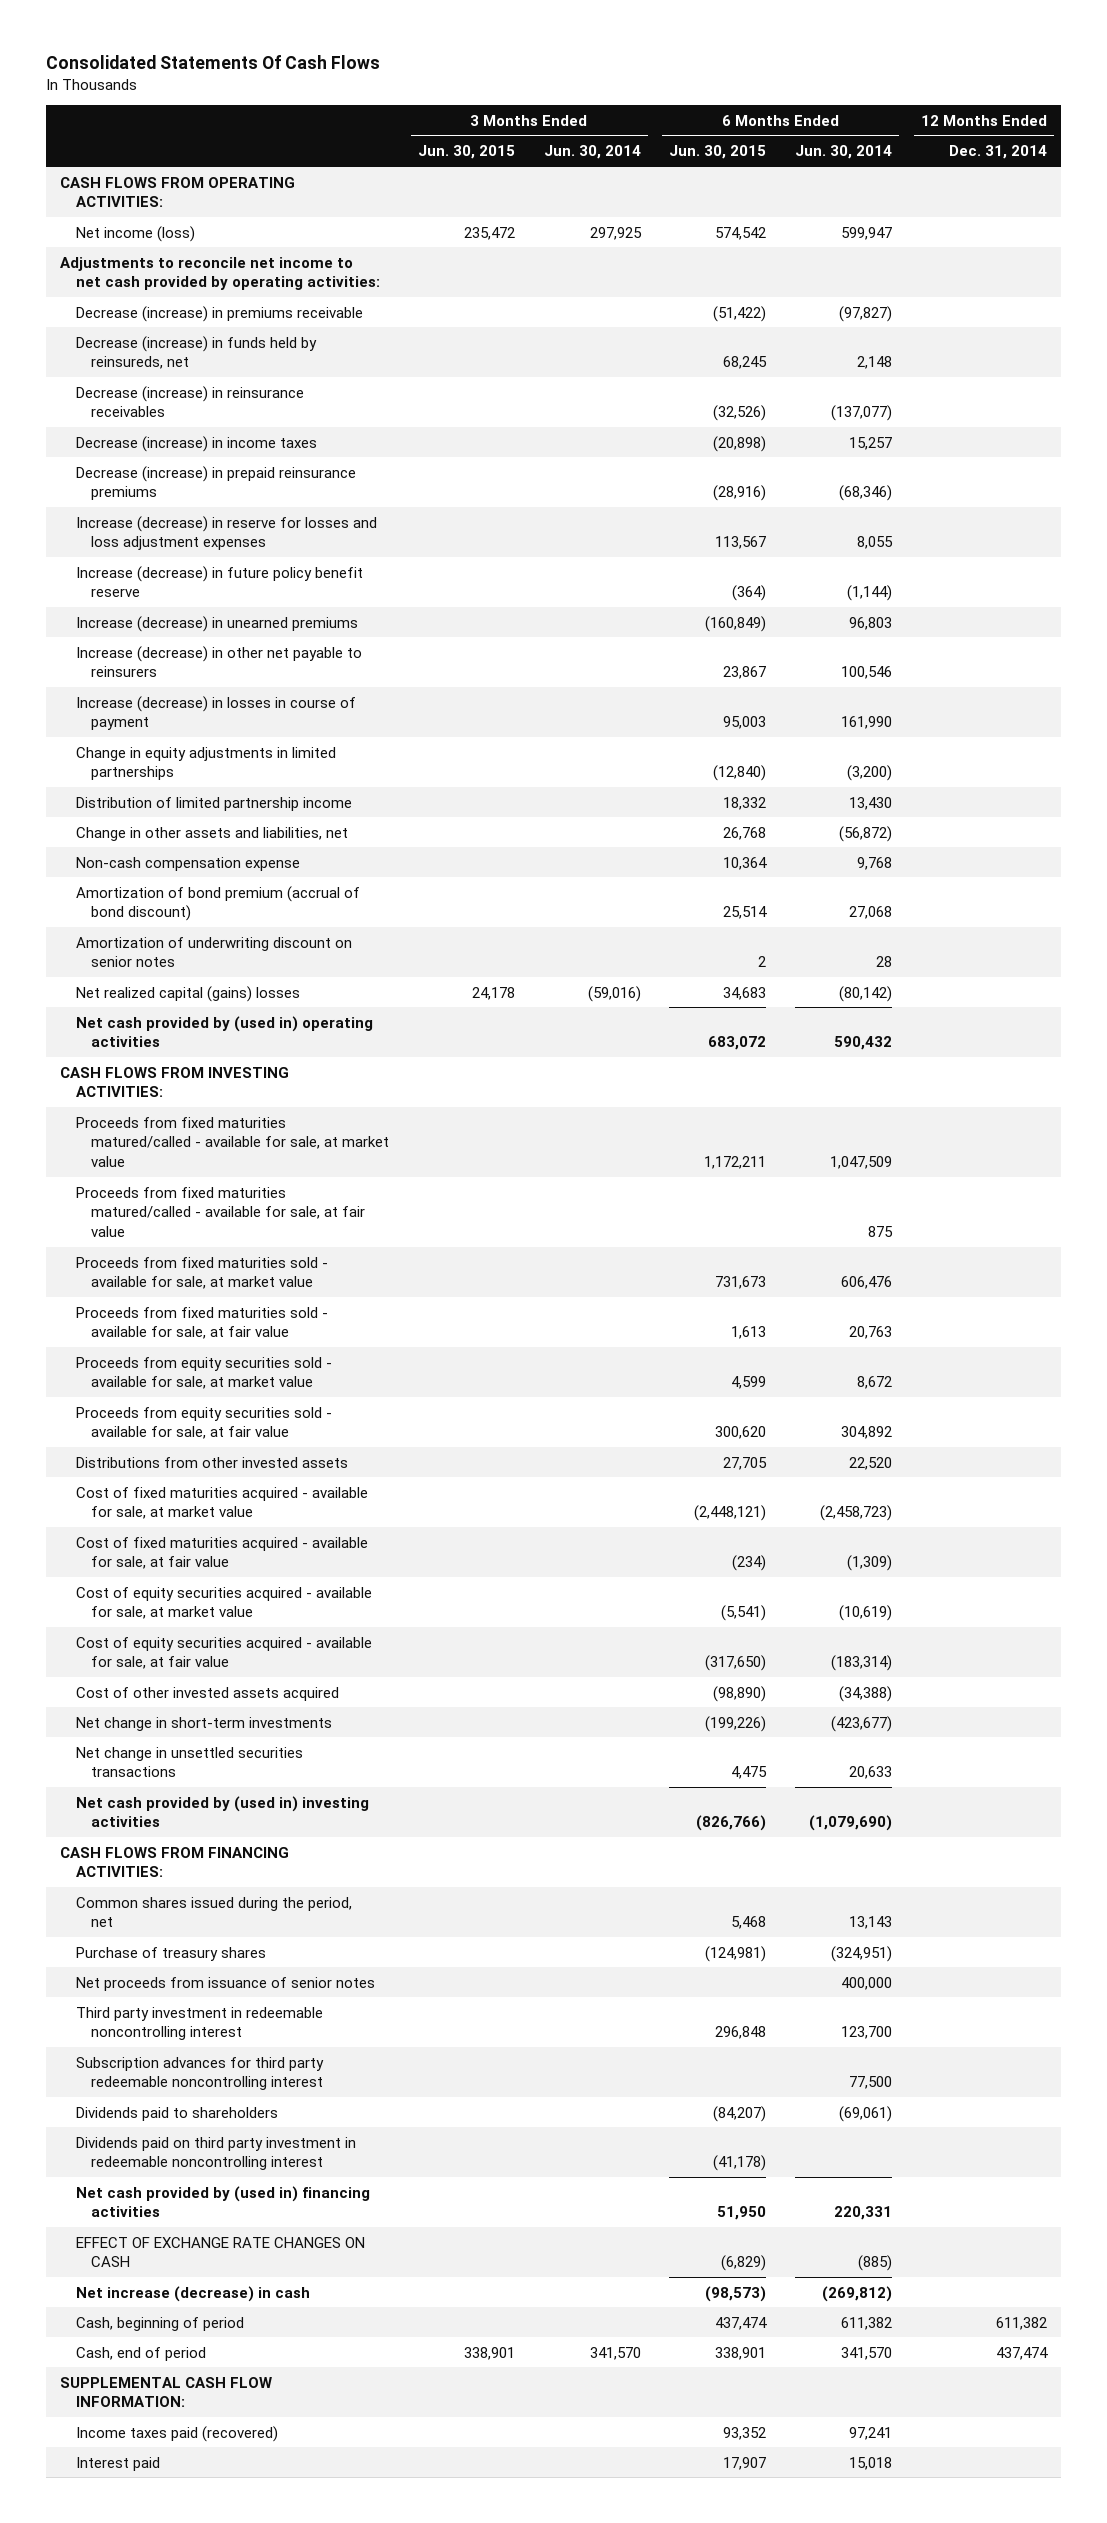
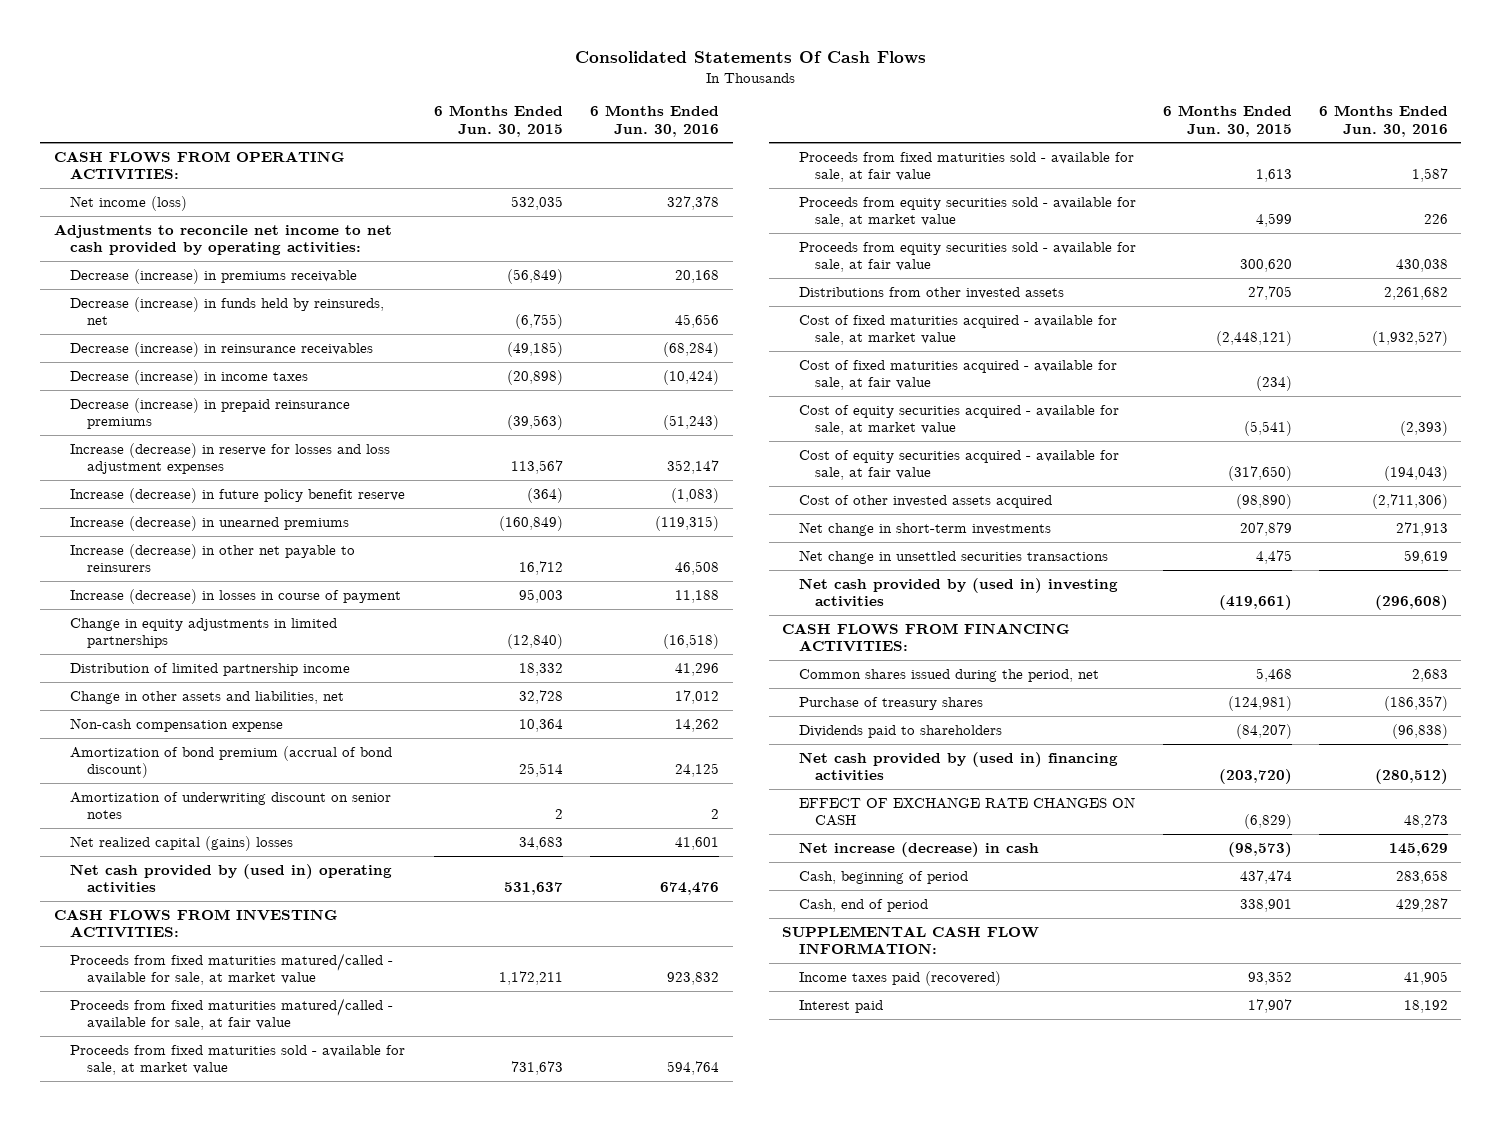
- | 3 Months Ended Jun. 30, 2015 | 3 Months Ended Jun. 30, 2014 | 6 Months Ended Jun. 30, 2015 | 6 Months Ended Jun. 30, 2014 | 12 Months Ended Dec. 31, 2014
+ | 6 Months Ended Jun. 30, 2015 | 6 Months Ended Jun. 30, 2016
- Net income (loss) | 235,472 | 297,925 | 574,542 | 599,947 |
+ Net income (loss) | 532,035 | 327,378
- Decrease (increase) in premiums receivable | | | (51,422) | (97,827) |
- Decrease (increase) in funds held by reinsureds, net | | | 68,245 | 2,148 |
- Decrease (increase) in reinsurance receivables | | | (32,526) | (137,077) |
+ Decrease (increase) in premiums receivable | (56,849) | 20,168
+ Decrease (increase) in funds held by reinsureds, net | (6,755) | 45,656
+ Decrease (increase) in reinsurance receivables | (49,185) | (68,284)
- Decrease (increase) in prepaid reinsurance premiums | | | (28,916) | (68,346) |
+ Decrease (increase) in prepaid reinsurance premiums | (39,563) | (51,243)
- Increase (decrease) in other net payable to reinsurers | | | 23,867 | 100,546 |
+ Increase (decrease) in other net payable to reinsurers | 16,712 | 46,508
- Change in other assets and liabilities, net | | | 26,768 | (56,872) |
+ Change in other assets and liabilities, net | 32,728 | 17,012
- Net cash provided by (used in) operating activities | | | 683,072 | 590,432 |
+ Net cash provided by (used in) operating activities | 531,637 | 674,476
- Net change in short-term investments | | | (199,226) | (423,677) |
+ Net change in short-term investments | 207,879 | 271,913
- Net cash provided by (used in) investing activities | | | (826,766) | (1,079,690) |
+ Net cash provided by (used in) investing activities | (419,661) | (296,608)
- Net proceeds from issuance of senior notes | | | | 400,000 |
- Third party investment in redeemable noncontrolling interest | | | 296,848 | 123,700 |
- Subscription advances for third party redeemable noncontrolling interest | | | | 77,500 |
- Dividends paid on third party investment in redeemable noncontrolling interest | | | (41,178) | |
- Net cash provided by (used in) financing activities | | | 51,950 | 220,331 |
+ Net cash provided by (used in) financing activities | (203,720) | (280,512)

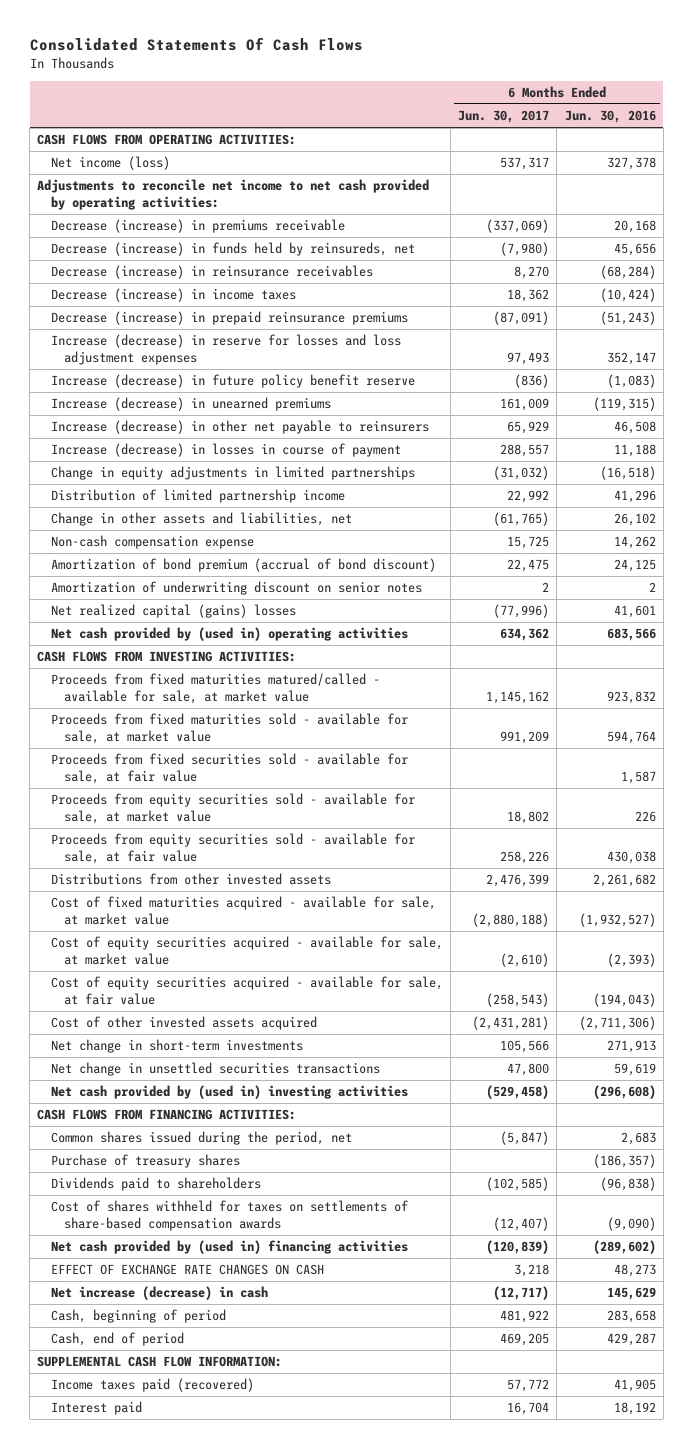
- | 6 Months Ended Jun. 30, 2015 | 6 Months Ended Jun. 30, 2016
+ | 6 Months Ended Jun. 30, 2017 | 6 Months Ended Jun. 30, 2016
- Change in other assets and liabilities, net | 32,728 | 17,012
+ Change in other assets and liabilities, net | (61,765) | 26,102
- Net cash provided by (used in) operating activities | 531,637 | 674,476
+ Net cash provided by (used in) operating activities | 634,362 | 683,566
- Proceeds from fixed maturities matured/called - available for sale, at fair value
- Proceeds from fixed maturities sold - available for sale, at fair value | 1,613 | 1,587
+ Proceeds from fixed securities sold - available for sale, at fair value | | 1,587
- Cost of fixed maturities acquired - available for sale, at fair value | (234) |
- Net cash provided by (used in) financing activities | (203,720) | (280,512)
+ Cost of shares withheld for taxes on settlements of share-based compensation awards | (12,407) | (9,090)
+ Net cash provided by (used in) financing activities | (120,839) | (289,602)

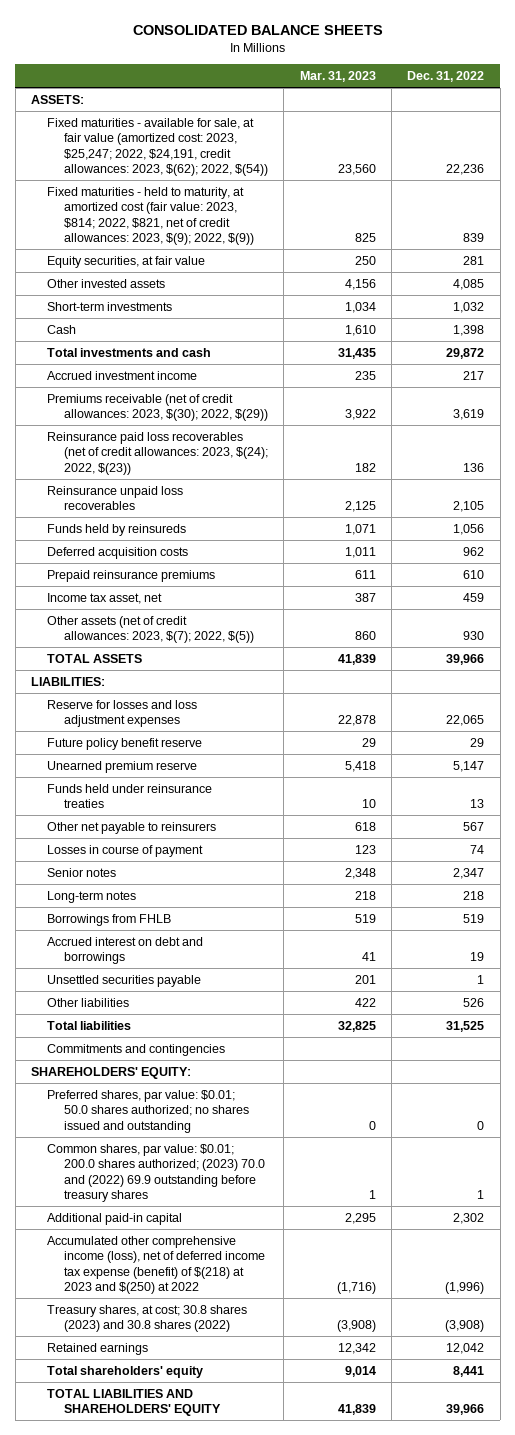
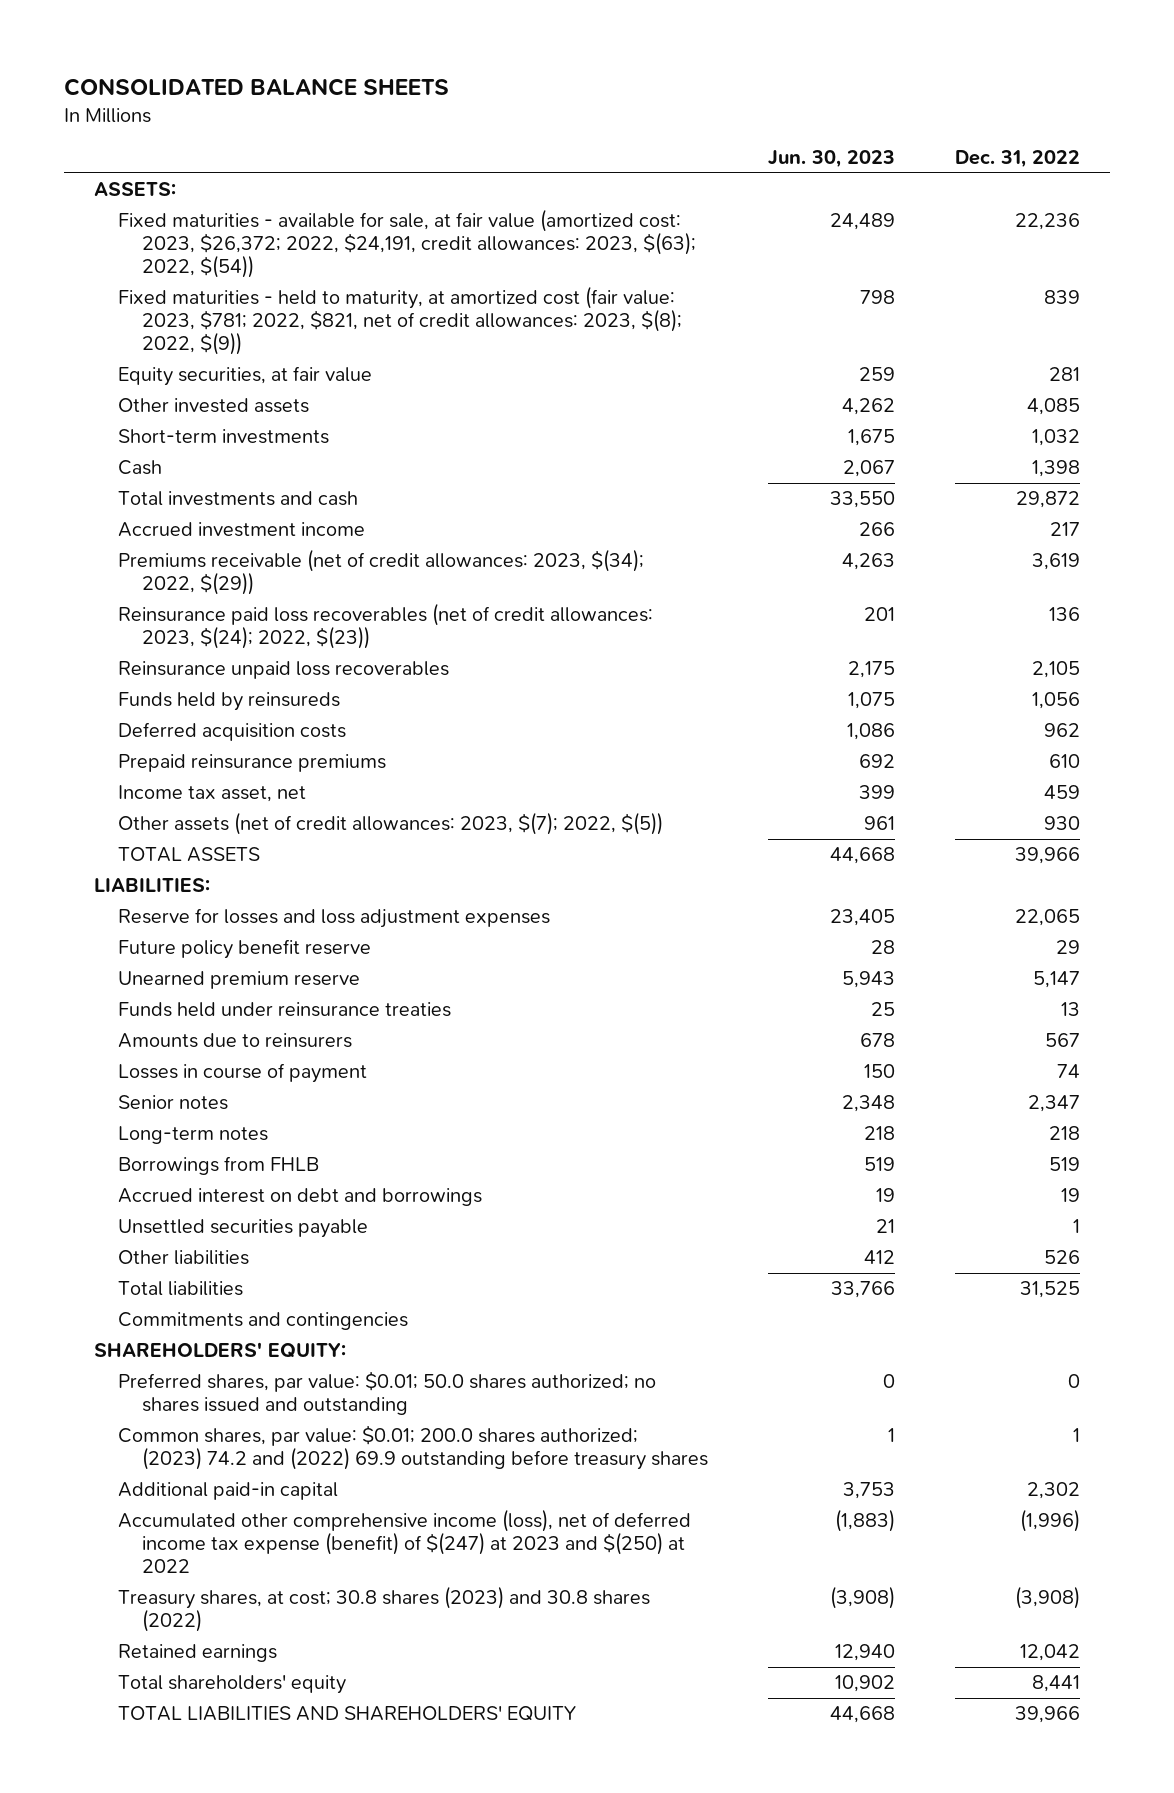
- | Mar. 31, 2023 | Dec. 31, 2022
+ | Jun. 30, 2023 | Dec. 31, 2022
- Fixed maturities - available for sale, at fair value (amortized cost: 2023, $25,247; 2022, $24,191, credit allowances: 2023, $(62); 2022, $(54)) | 23,560 | 22,236
- Fixed maturities - held to maturity, at amortized cost (fair value: 2023, $814; 2022, $821, net of credit allowances: 2023, $(9); 2022, $(9)) | 825 | 839
+ Fixed maturities - available for sale, at fair value (amortized cost: 2023, $26,372; 2022, $24,191, credit allowances: 2023, $(63); 2022, $(54)) | 24,489 | 22,236
+ Fixed maturities - held to maturity, at amortized cost (fair value: 2023, $781; 2022, $821, net of credit allowances: 2023, $(8); 2022, $(9)) | 798 | 839
- Premiums receivable (net of credit allowances: 2023, $(30); 2022, $(29)) | 3,922 | 3,619
+ Premiums receivable (net of credit allowances: 2023, $(34); 2022, $(29)) | 4,263 | 3,619
- Other net payable to reinsurers | 618 | 567
+ Amounts due to reinsurers | 678 | 567
- Common shares, par value: $0.01; 200.0 shares authorized; (2023) 70.0 and (2022) 69.9 outstanding before treasury shares | 1 | 1
+ Common shares, par value: $0.01; 200.0 shares authorized; (2023) 74.2 and (2022) 69.9 outstanding before treasury shares | 1 | 1
- Accumulated other comprehensive income (loss), net of deferred income tax expense (benefit) of $(218) at 2023 and $(250) at 2022 | (1,716) | (1,996)
+ Accumulated other comprehensive income (loss), net of deferred income tax expense (benefit) of $(247) at 2023 and $(250) at 2022 | (1,883) | (1,996)

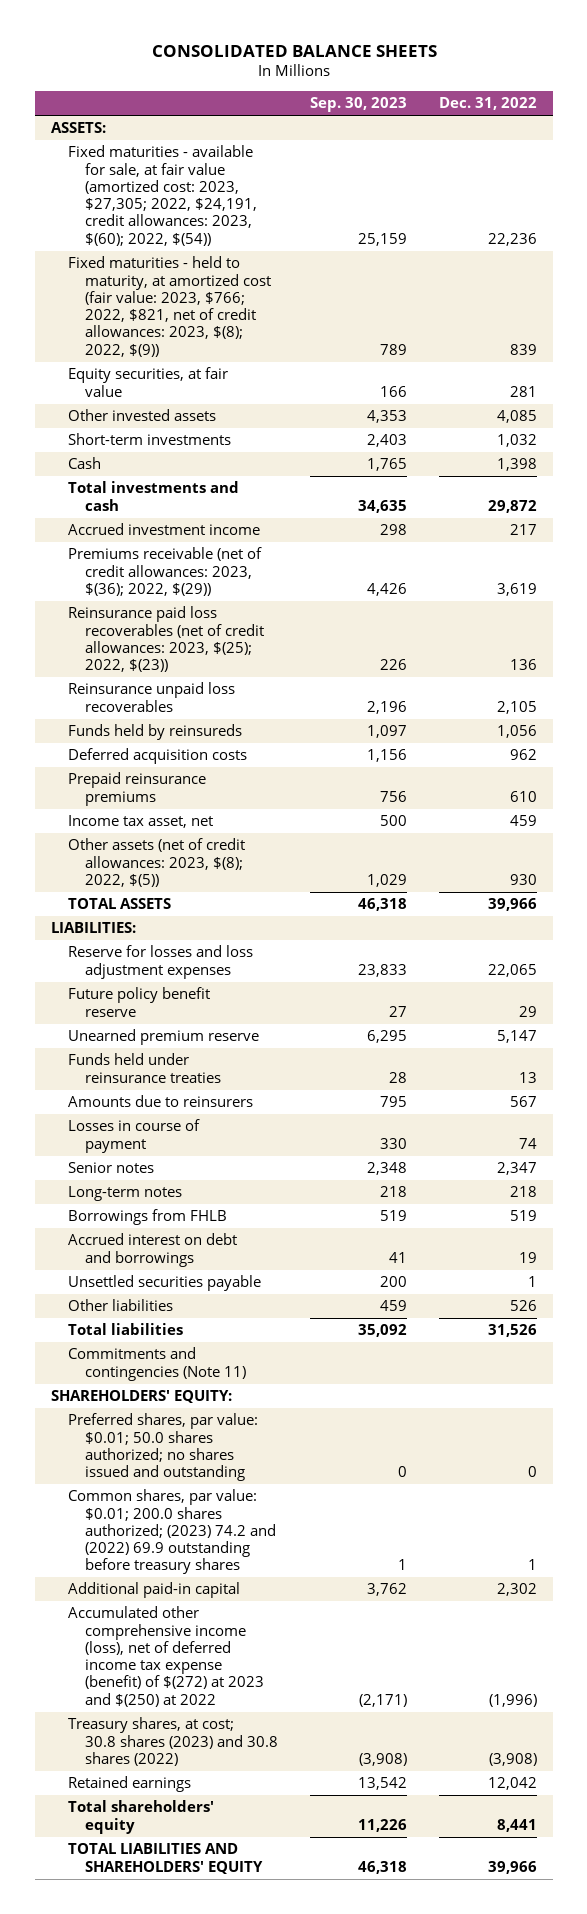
- | Jun. 30, 2023 | Dec. 31, 2022
+ | Sep. 30, 2023 | Dec. 31, 2022
- Fixed maturities - available for sale, at fair value (amortized cost: 2023, $26,372; 2022, $24,191, credit allowances: 2023, $(63); 2022, $(54)) | 24,489 | 22,236
- Fixed maturities - held to maturity, at amortized cost (fair value: 2023, $781; 2022, $821, net of credit allowances: 2023, $(8); 2022, $(9)) | 798 | 839
+ Fixed maturities - available for sale, at fair value (amortized cost: 2023, $27,305; 2022, $24,191, credit allowances: 2023, $(60); 2022, $(54)) | 25,159 | 22,236
+ Fixed maturities - held to maturity, at amortized cost (fair value: 2023, $766; 2022, $821, net of credit allowances: 2023, $(8); 2022, $(9)) | 789 | 839
- Premiums receivable (net of credit allowances: 2023, $(34); 2022, $(29)) | 4,263 | 3,619
- Reinsurance paid loss recoverables (net of credit allowances: 2023, $(24); 2022, $(23)) | 201 | 136
+ Premiums receivable (net of credit allowances: 2023, $(36); 2022, $(29)) | 4,426 | 3,619
+ Reinsurance paid loss recoverables (net of credit allowances: 2023, $(25); 2022, $(23)) | 226 | 136
- Other assets (net of credit allowances: 2023, $(7); 2022, $(5)) | 961 | 930
+ Other assets (net of credit allowances: 2023, $(8); 2022, $(5)) | 1,029 | 930
- Total liabilities | 33,766 | 31,525
- Commitments and contingencies
+ Total liabilities | 35,092 | 31,526
+ Commitments and contingencies (Note 11)
- Accumulated other comprehensive income (loss), net of deferred income tax expense (benefit) of $(247) at 2023 and $(250) at 2022 | (1,883) | (1,996)
+ Accumulated other comprehensive income (loss), net of deferred income tax expense (benefit) of $(272) at 2023 and $(250) at 2022 | (2,171) | (1,996)

